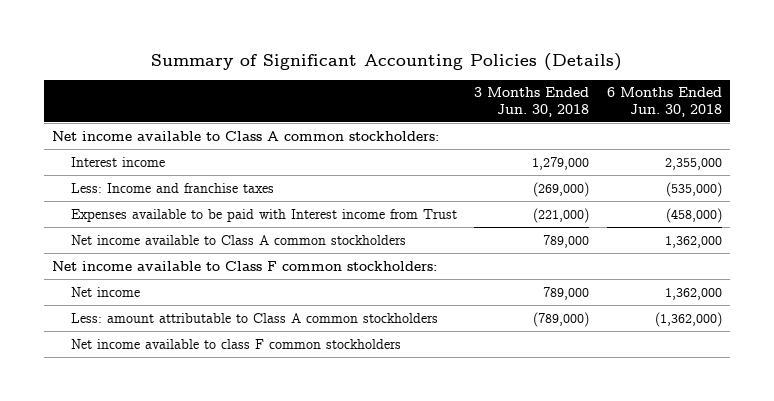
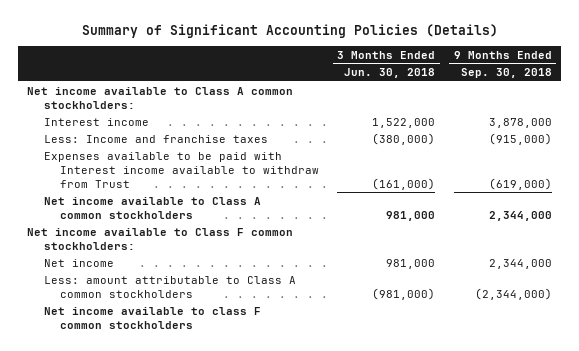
- | 3 Months Ended Jun. 30, 2018 | 6 Months Ended Jun. 30, 2018
+ | 3 Months Ended Jun. 30, 2018 | 9 Months Ended Sep. 30, 2018
- Interest income | 1,279,000 | 2,355,000
- Less: Income and franchise taxes | (269,000) | (535,000)
- Expenses available to be paid with Interest income from Trust | (221,000) | (458,000)
- Net income available to Class A common stockholders | 789,000 | 1,362,000
+ Interest income | 1,522,000 | 3,878,000
+ Less: Income and franchise taxes | (380,000) | (915,000)
+ Expenses available to be paid with Interest income available to withdraw from Trust | (161,000) | (619,000)
+ Net income available to Class A common stockholders | 981,000 | 2,344,000
- Net income | 789,000 | 1,362,000
- Less: amount attributable to Class A common stockholders | (789,000) | (1,362,000)
+ Net income | 981,000 | 2,344,000
+ Less: amount attributable to Class A common stockholders | (981,000) | (2,344,000)

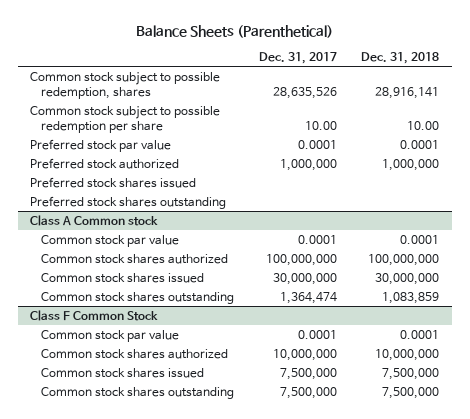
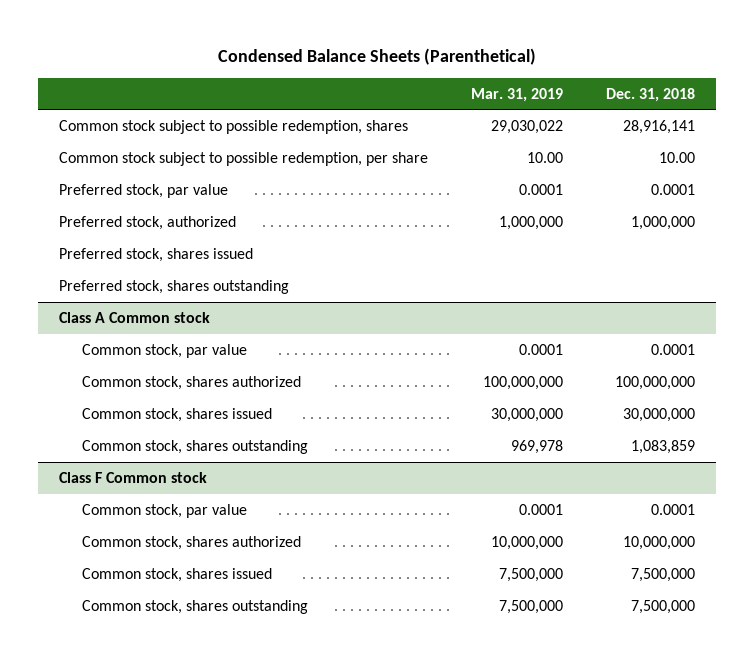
- Balance Sheets (Parenthetical)
+ Condensed Balance Sheets (Parenthetical)
- | Dec. 31, 2017 | Dec. 31, 2018
+ | Mar. 31, 2019 | Dec. 31, 2018
- Common stock subject to possible redemption per share | 10.00 | 10.00
- Preferred stock par value | 0.0001 | 0.0001
- Preferred stock authorized | 1,000,000 | 1,000,000
- Preferred stock shares issued
- Preferred stock shares outstanding
+ Common stock subject to possible redemption, per share | 10.00 | 10.00
+ Preferred stock, par value | 0.0001 | 0.0001
+ Preferred stock, authorized | 1,000,000 | 1,000,000
+ Preferred stock, shares issued
+ Preferred stock, shares outstanding
@ Class A Common stock
- Common stock par value | 0.0001 | 0.0001
- Common stock shares authorized | 100,000,000 | 100,000,000
- Common stock shares issued | 30,000,000 | 30,000,000
- Common stock shares outstanding | 1,364,474 | 1,083,859
- Class F Common Stock
- Common stock par value | 0.0001 | 0.0001
- Common stock shares authorized | 10,000,000 | 10,000,000
- Common stock shares issued | 7,500,000 | 7,500,000
- Common stock shares outstanding | 7,500,000 | 7,500,000
@ Class A Common stock
+ Common stock, par value | 0.0001 | 0.0001
+ Common stock, shares authorized | 100,000,000 | 100,000,000
+ Common stock, shares issued | 30,000,000 | 30,000,000
+ Common stock, shares outstanding | 969,978 | 1,083,859
+ Class F Common stock
+ Common stock, par value | 0.0001 | 0.0001
+ Common stock, shares authorized | 10,000,000 | 10,000,000
+ Common stock, shares issued | 7,500,000 | 7,500,000
+ Common stock, shares outstanding | 7,500,000 | 7,500,000

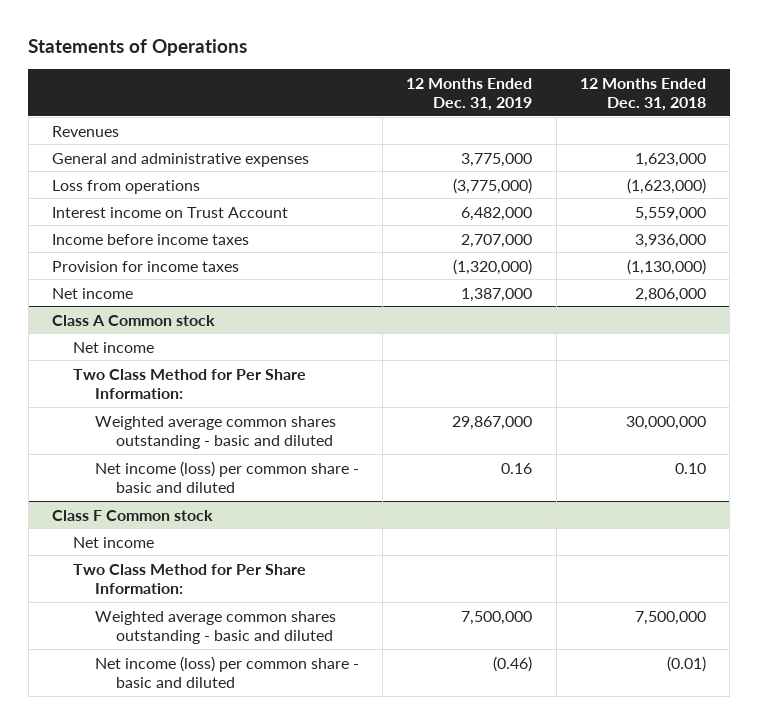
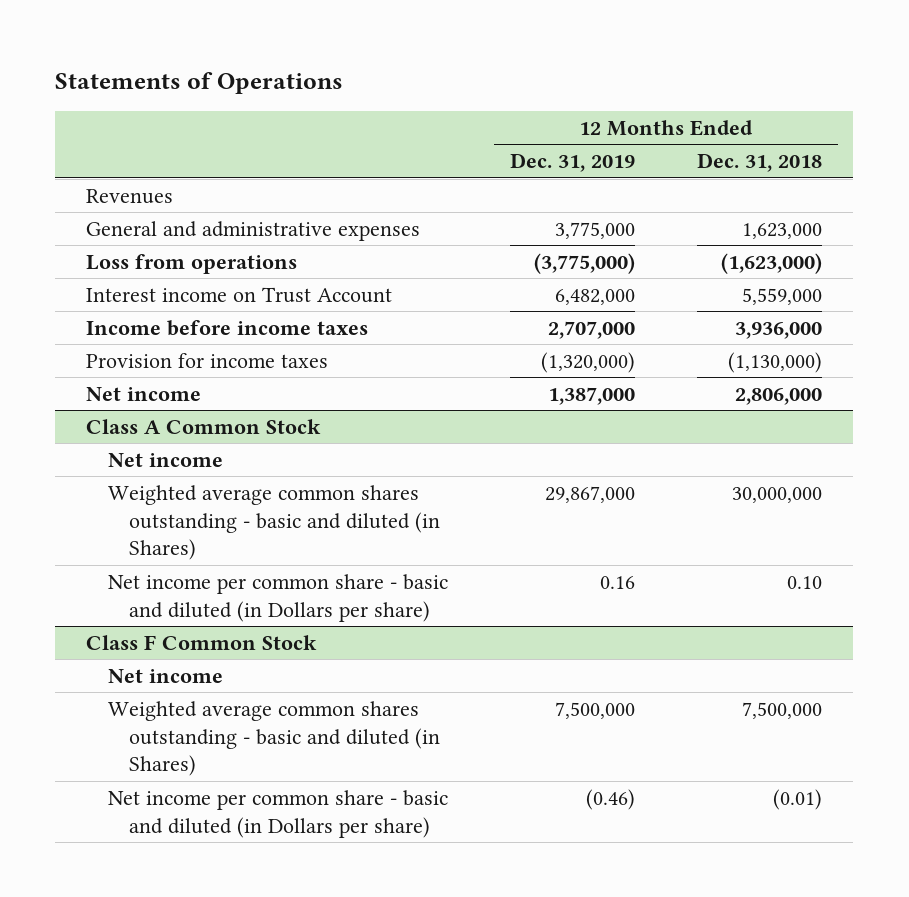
- Class A Common stock
+ Class A Common Stock
- Two Class Method for Per Share Information:
- Weighted average common shares outstanding - basic and diluted | 29,867,000 | 30,000,000
- Net income (loss) per common share - basic and diluted | 0.16 | 0.10
- Class F Common stock
+ Weighted average common shares outstanding - basic and diluted (in Shares) | 29,867,000 | 30,000,000
+ Net income per common share - basic and diluted (in Dollars per share) | 0.16 | 0.10
+ Class F Common Stock
- Two Class Method for Per Share Information:
- Weighted average common shares outstanding - basic and diluted | 7,500,000 | 7,500,000
- Net income (loss) per common share - basic and diluted | (0.46) | (0.01)
+ Weighted average common shares outstanding - basic and diluted (in Shares) | 7,500,000 | 7,500,000
+ Net income per common share - basic and diluted (in Dollars per share) | (0.46) | (0.01)

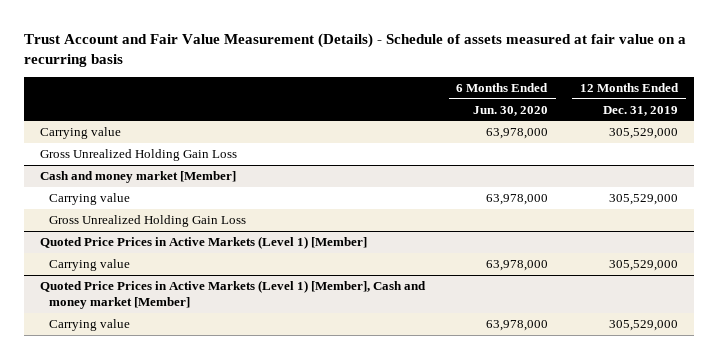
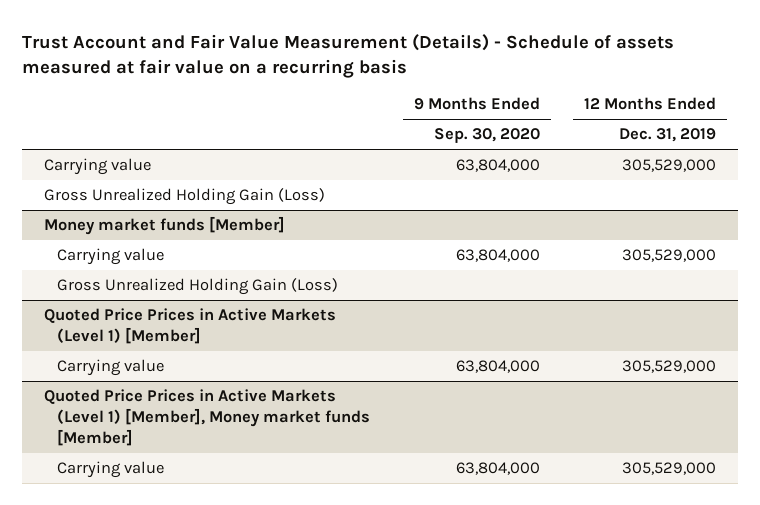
- | 6 Months Ended Jun. 30, 2020 | 12 Months Ended Dec. 31, 2019
+ | 9 Months Ended Sep. 30, 2020 | 12 Months Ended Dec. 31, 2019
- Gross Unrealized Holding Gain Loss
- Cash and money market [Member]
+ Gross Unrealized Holding Gain (Loss)
+ Money market funds [Member]
- Gross Unrealized Holding Gain Loss
+ Gross Unrealized Holding Gain (Loss)
- Quoted Price Prices in Active Markets (Level 1) [Member], Cash and money market [Member]
+ Quoted Price Prices in Active Markets (Level 1) [Member], Money market funds [Member]

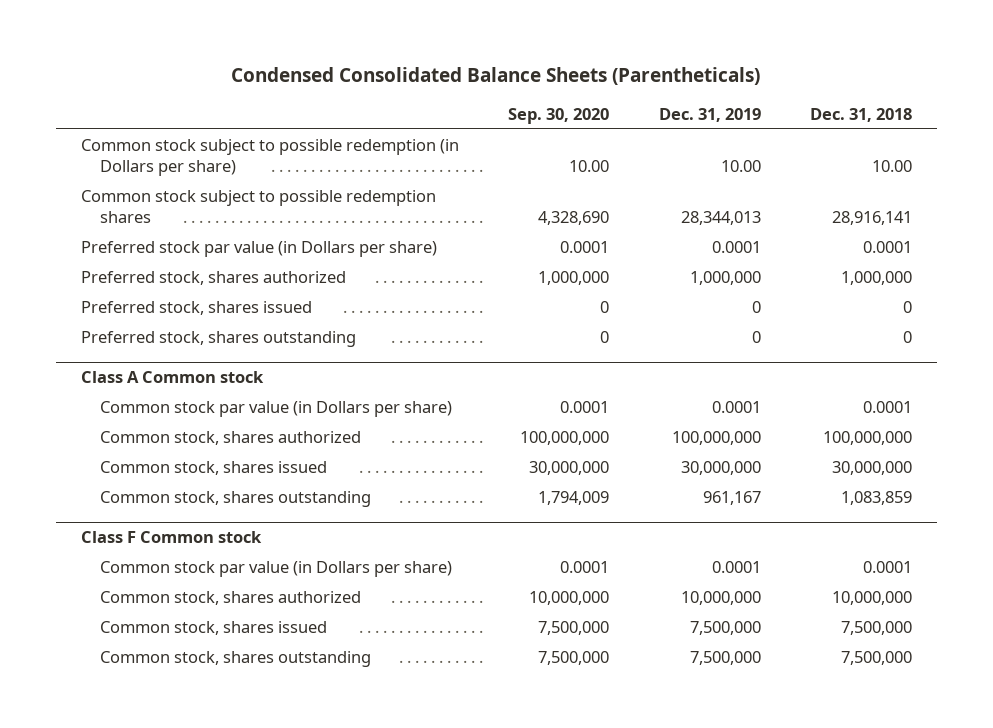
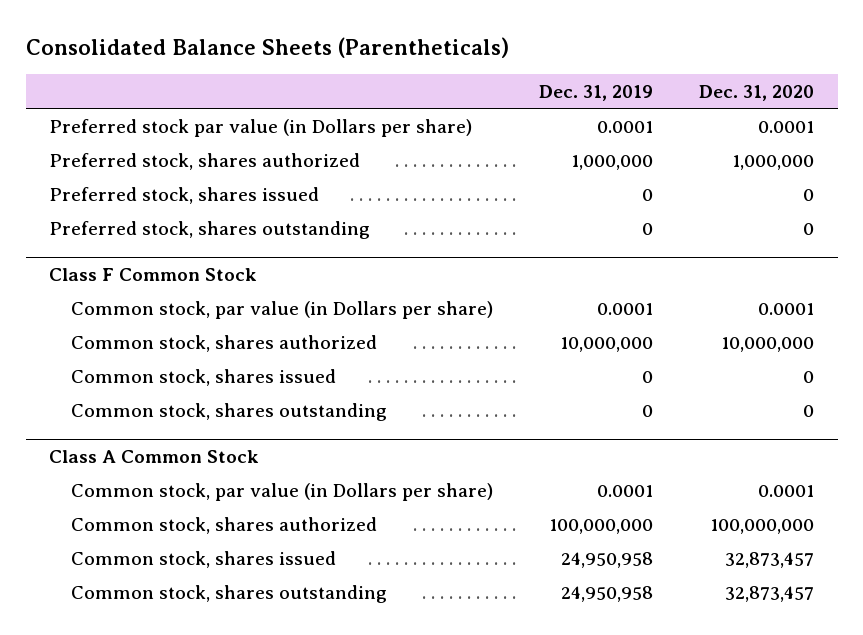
- Condensed Consolidated Balance Sheets (Parentheticals)
+ Consolidated Balance Sheets (Parentheticals)
- | Sep. 30, 2020 | Dec. 31, 2019 | Dec. 31, 2018
+ | Dec. 31, 2019 | Dec. 31, 2020
- Common stock subject to possible redemption (in Dollars per share) | 10.00 | 10.00 | 10.00
- Common stock subject to possible redemption shares | 4,328,690 | 28,344,013 | 28,916,141
- Class A Common stock
- Common stock par value (in Dollars per share) | 0.0001 | 0.0001 | 0.0001
- Common stock, shares authorized | 100,000,000 | 100,000,000 | 100,000,000
- Common stock, shares issued | 30,000,000 | 30,000,000 | 30,000,000
- Common stock, shares outstanding | 1,794,009 | 961,167 | 1,083,859
- Class F Common stock
- Common stock par value (in Dollars per share) | 0.0001 | 0.0001 | 0.0001
+ Class F Common Stock
+ Common stock, par value (in Dollars per share) | 0.0001 | 0.0001
- Common stock, shares issued | 7,500,000 | 7,500,000 | 7,500,000
- Common stock, shares outstanding | 7,500,000 | 7,500,000 | 7,500,000
+ Common stock, shares issued | 0 | 0
+ Common stock, shares outstanding | 0 | 0
+ Class A Common Stock
+ Common stock, par value (in Dollars per share) | 0.0001 | 0.0001
+ Common stock, shares authorized | 100,000,000 | 100,000,000
+ Common stock, shares issued | 24,950,958 | 32,873,457
+ Common stock, shares outstanding | 24,950,958 | 32,873,457

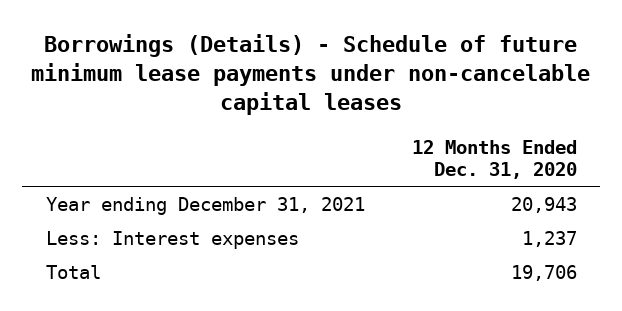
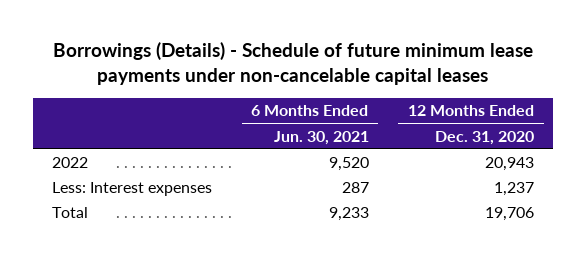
- | 12 Months Ended Dec. 31, 2020
+ | 6 Months Ended Jun. 30, 2021 | 12 Months Ended Dec. 31, 2020
- Year ending December 31, 2021 | 20,943
+ 2022 | 9,520 | 20,943

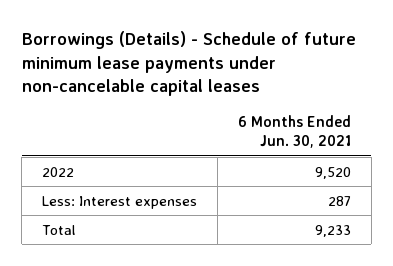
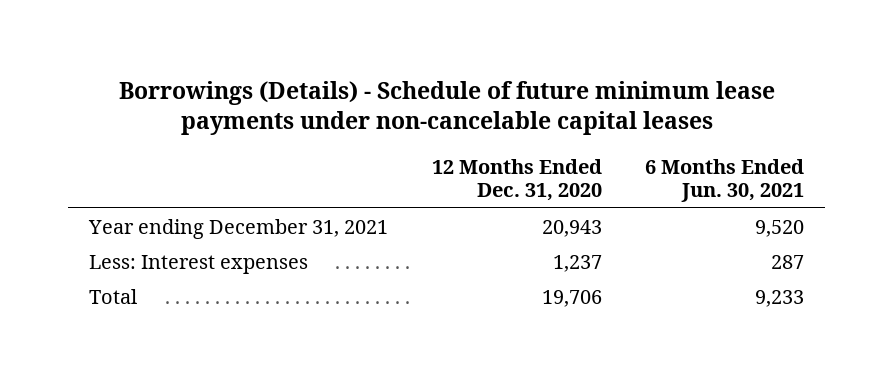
- | 6 Months Ended Jun. 30, 2021
+ | 12 Months Ended Dec. 31, 2020 | 6 Months Ended Jun. 30, 2021
- 2022 | 9,520
+ Year ending December 31, 2021 | 20,943 | 9,520

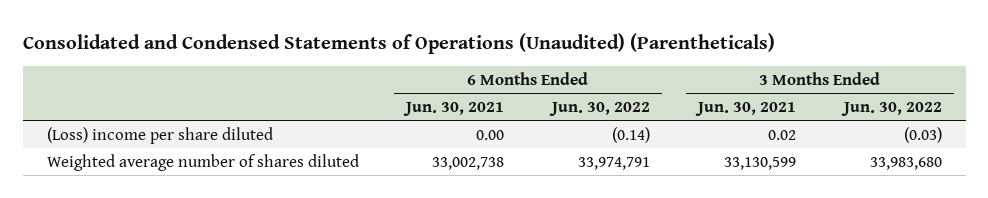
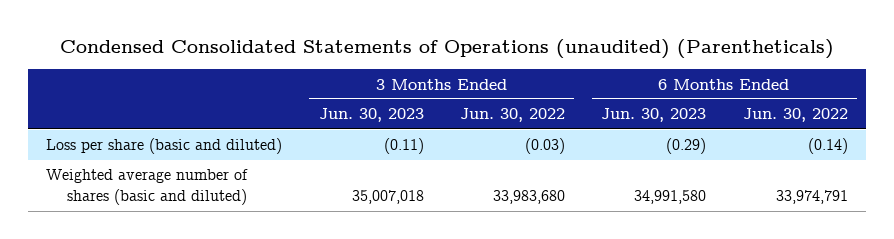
- Consolidated and Condensed Statements of Operations (Unaudited) (Parentheticals)
+ Condensed Consolidated Statements of Operations (unaudited) (Parentheticals)
- | 6 Months Ended Jun. 30, 2021 | 6 Months Ended Jun. 30, 2022 | 3 Months Ended Jun. 30, 2021 | 3 Months Ended Jun. 30, 2022
+ | 3 Months Ended Jun. 30, 2023 | 3 Months Ended Jun. 30, 2022 | 6 Months Ended Jun. 30, 2023 | 6 Months Ended Jun. 30, 2022
- (Loss) income per share diluted | 0.00 | (0.14) | 0.02 | (0.03)
- Weighted average number of shares diluted | 33,002,738 | 33,974,791 | 33,130,599 | 33,983,680
+ Loss per share (basic and diluted) | (0.11) | (0.03) | (0.29) | (0.14)
+ Weighted average number of shares (basic and diluted) | 35,007,018 | 33,983,680 | 34,991,580 | 33,974,791

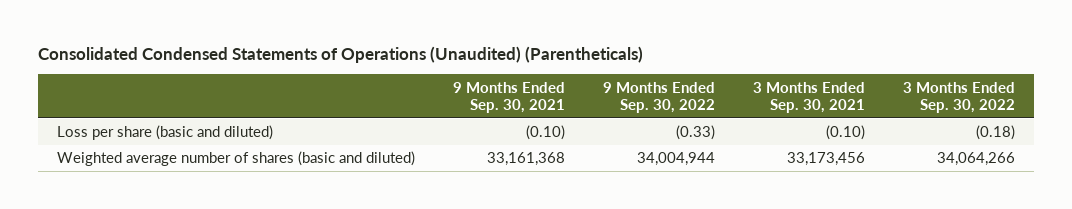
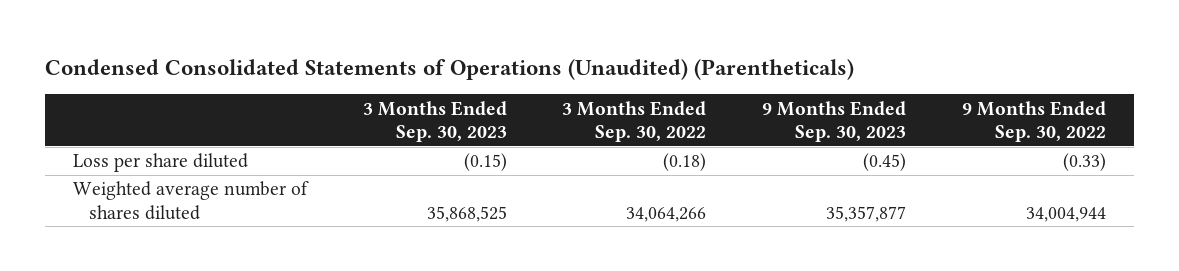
- Consolidated Condensed Statements of Operations (Unaudited) (Parentheticals)
+ Condensed Consolidated Statements of Operations (Unaudited) (Parentheticals)
- | 9 Months Ended Sep. 30, 2021 | 9 Months Ended Sep. 30, 2022 | 3 Months Ended Sep. 30, 2021 | 3 Months Ended Sep. 30, 2022
+ | 3 Months Ended Sep. 30, 2023 | 3 Months Ended Sep. 30, 2022 | 9 Months Ended Sep. 30, 2023 | 9 Months Ended Sep. 30, 2022
- Loss per share (basic and diluted) | (0.10) | (0.33) | (0.10) | (0.18)
- Weighted average number of shares (basic and diluted) | 33,161,368 | 34,004,944 | 33,173,456 | 34,064,266
+ Loss per share diluted | (0.15) | (0.18) | (0.45) | (0.33)
+ Weighted average number of shares diluted | 35,868,525 | 34,064,266 | 35,357,877 | 34,004,944

